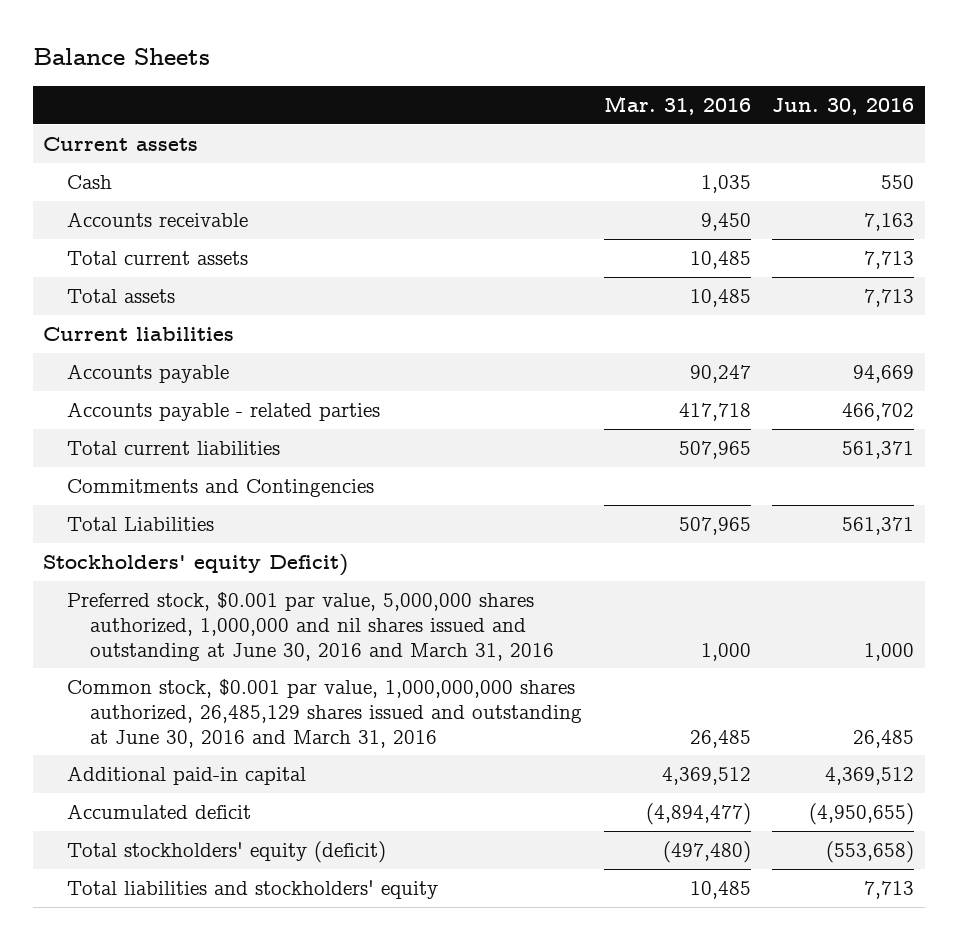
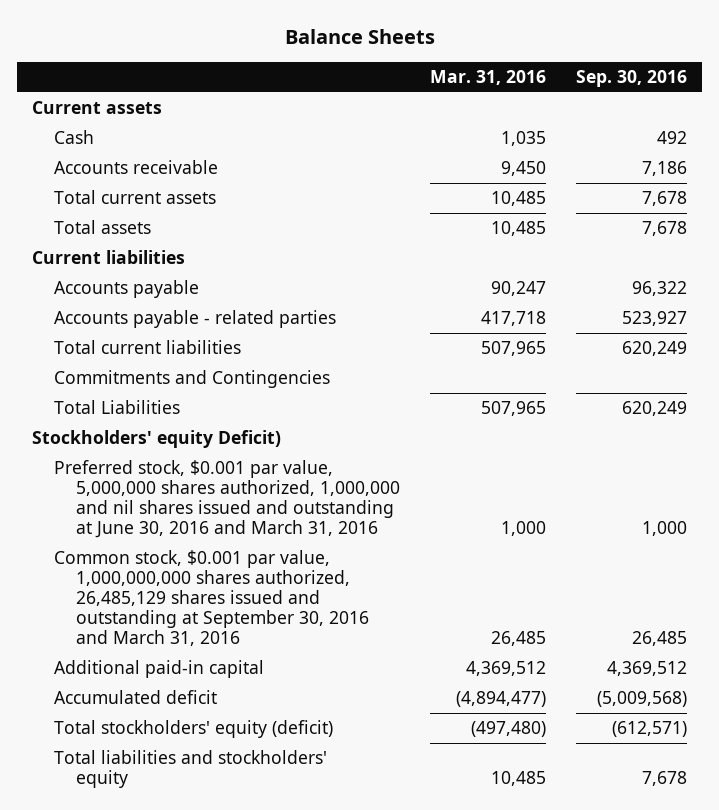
- | Mar. 31, 2016 | Jun. 30, 2016
+ | Mar. 31, 2016 | Sep. 30, 2016
- Common stock, $0.001 par value, 1,000,000,000 shares authorized, 26,485,129 shares issued and outstanding at June 30, 2016 and March 31, 2016 | 26,485 | 26,485
+ Common stock, $0.001 par value, 1,000,000,000 shares authorized, 26,485,129 shares issued and outstanding at September 30, 2016 and March 31, 2016 | 26,485 | 26,485

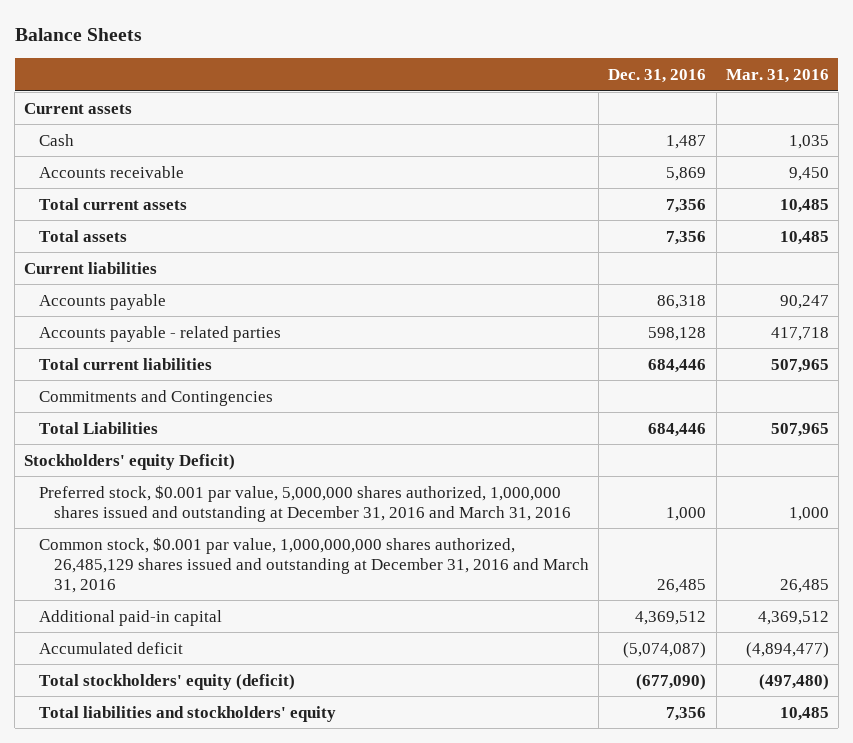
- | Mar. 31, 2016 | Sep. 30, 2016
+ | Dec. 31, 2016 | Mar. 31, 2016
- Preferred stock, $0.001 par value, 5,000,000 shares authorized, 1,000,000 and nil shares issued and outstanding at June 30, 2016 and March 31, 2016 | 1,000 | 1,000
- Common stock, $0.001 par value, 1,000,000,000 shares authorized, 26,485,129 shares issued and outstanding at September 30, 2016 and March 31, 2016 | 26,485 | 26,485
+ Preferred stock, $0.001 par value, 5,000,000 shares authorized, 1,000,000 shares issued and outstanding at December 31, 2016 and March 31, 2016 | 1,000 | 1,000
+ Common stock, $0.001 par value, 1,000,000,000 shares authorized, 26,485,129 shares issued and outstanding at December 31, 2016 and March 31, 2016 | 26,485 | 26,485

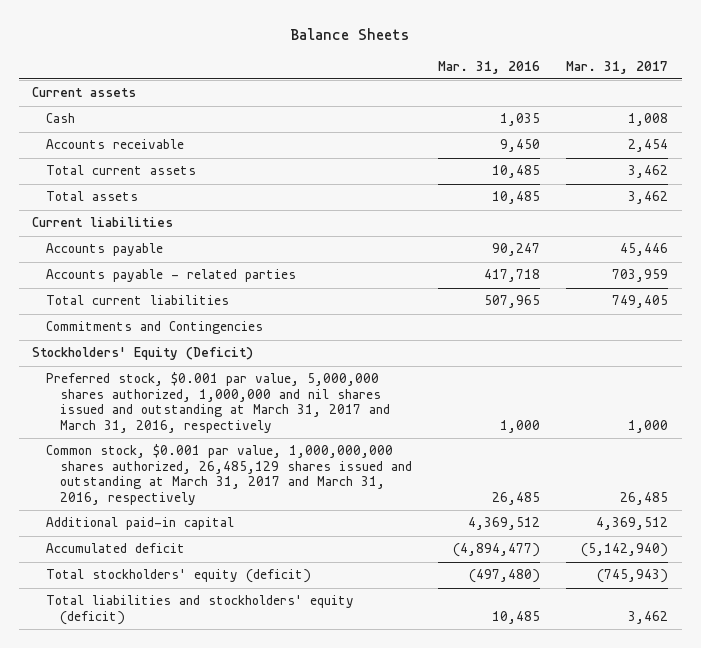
- | Dec. 31, 2016 | Mar. 31, 2016
+ | Mar. 31, 2016 | Mar. 31, 2017
- Total Liabilities | 684,446 | 507,965
- Stockholders' equity Deficit)
- Preferred stock, $0.001 par value, 5,000,000 shares authorized, 1,000,000 shares issued and outstanding at December 31, 2016 and March 31, 2016 | 1,000 | 1,000
- Common stock, $0.001 par value, 1,000,000,000 shares authorized, 26,485,129 shares issued and outstanding at December 31, 2016 and March 31, 2016 | 26,485 | 26,485
+ Stockholders' Equity (Deficit)
+ Preferred stock, $0.001 par value, 5,000,000 shares authorized, 1,000,000 and nil shares issued and outstanding at March 31, 2017 and March 31, 2016, respectively | 1,000 | 1,000
+ Common stock, $0.001 par value, 1,000,000,000 shares authorized, 26,485,129 shares issued and outstanding at March 31, 2017 and March 31, 2016, respectively | 26,485 | 26,485
- Total liabilities and stockholders' equity | 7,356 | 10,485
+ Total liabilities and stockholders' equity (deficit) | 10,485 | 3,462

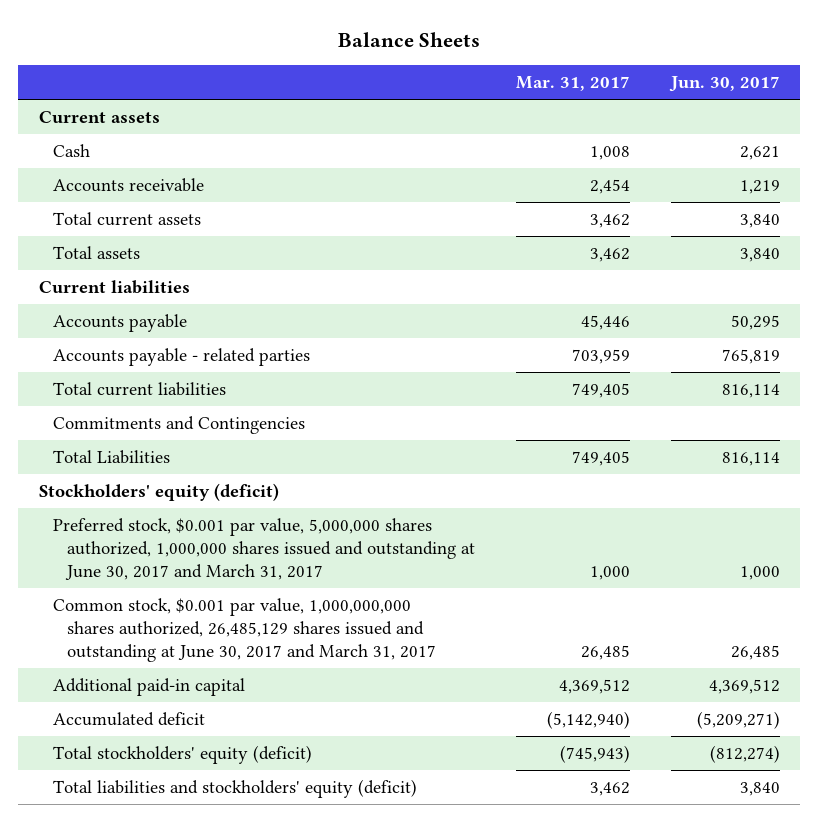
- | Mar. 31, 2016 | Mar. 31, 2017
+ | Mar. 31, 2017 | Jun. 30, 2017
- Stockholders' Equity (Deficit)
- Preferred stock, $0.001 par value, 5,000,000 shares authorized, 1,000,000 and nil shares issued and outstanding at March 31, 2017 and March 31, 2016, respectively | 1,000 | 1,000
- Common stock, $0.001 par value, 1,000,000,000 shares authorized, 26,485,129 shares issued and outstanding at March 31, 2017 and March 31, 2016, respectively | 26,485 | 26,485
+ Total Liabilities | 749,405 | 816,114
+ Stockholders' equity (deficit)
+ Preferred stock, $0.001 par value, 5,000,000 shares authorized, 1,000,000 shares issued and outstanding at June 30, 2017 and March 31, 2017 | 1,000 | 1,000
+ Common stock, $0.001 par value, 1,000,000,000 shares authorized, 26,485,129 shares issued and outstanding at June 30, 2017 and March 31, 2017 | 26,485 | 26,485

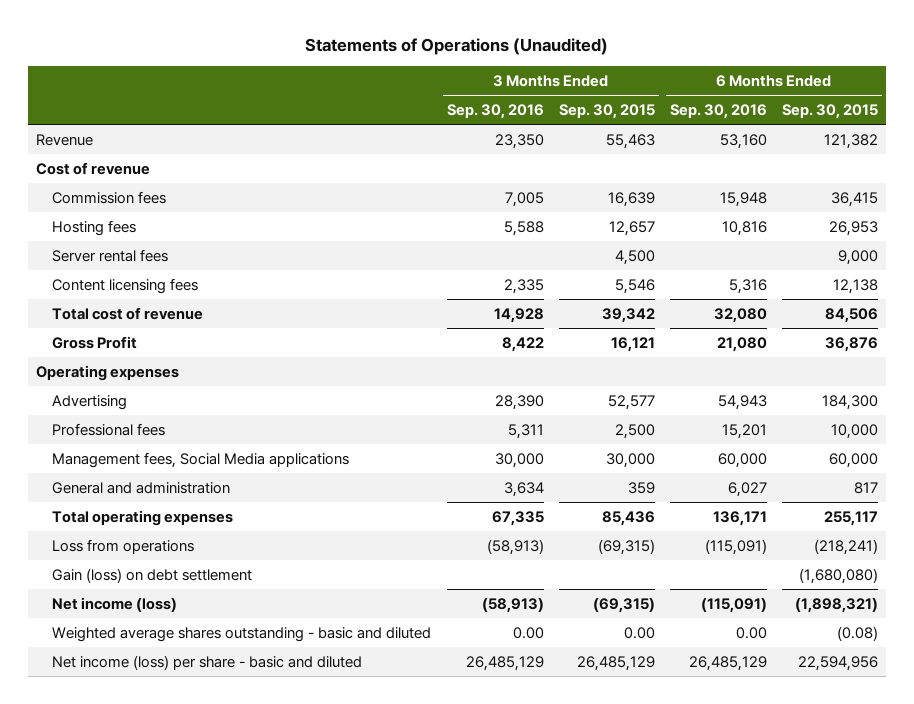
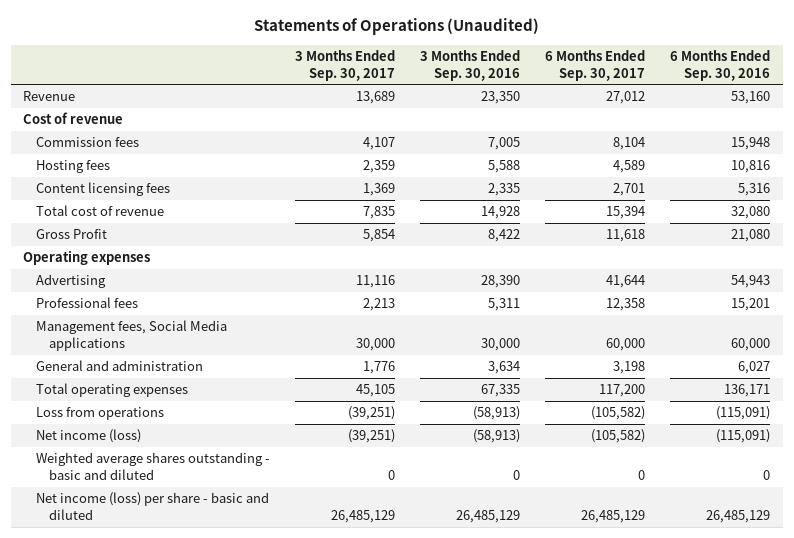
- | 3 Months Ended Sep. 30, 2016 | 3 Months Ended Sep. 30, 2015 | 6 Months Ended Sep. 30, 2016 | 6 Months Ended Sep. 30, 2015
+ | 3 Months Ended Sep. 30, 2017 | 3 Months Ended Sep. 30, 2016 | 6 Months Ended Sep. 30, 2017 | 6 Months Ended Sep. 30, 2016
- Server rental fees | | 4,500 | | 9,000
- Gain (loss) on debt settlement | | | | (1,680,080)
- Weighted average shares outstanding - basic and diluted | 0.00 | 0.00 | 0.00 | (0.08)
+ Weighted average shares outstanding - basic and diluted | 0 | 0 | 0 | 0

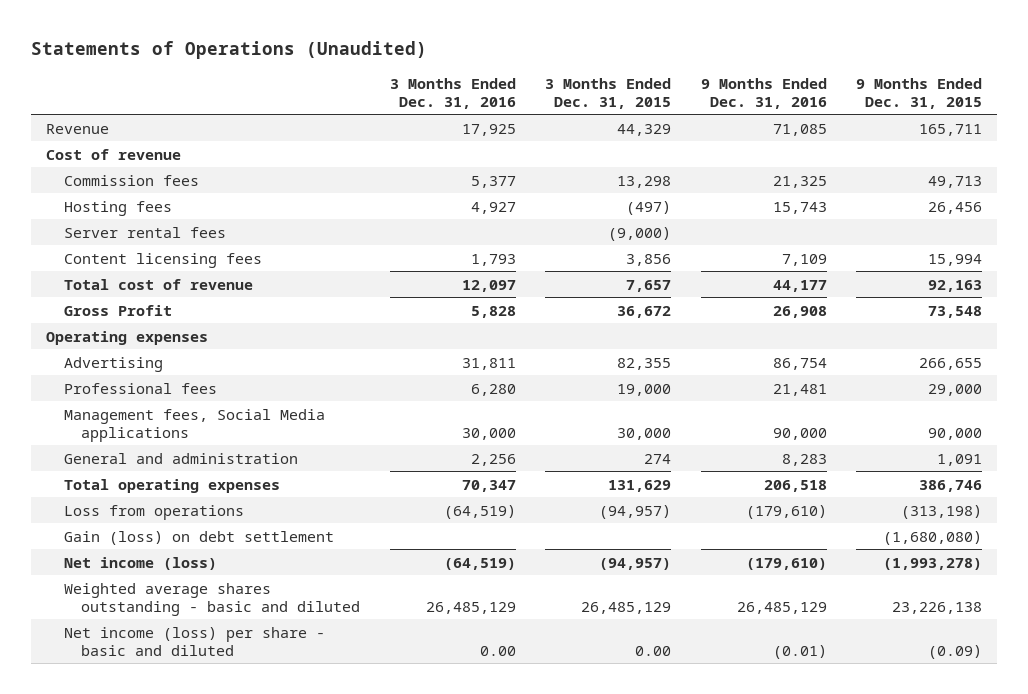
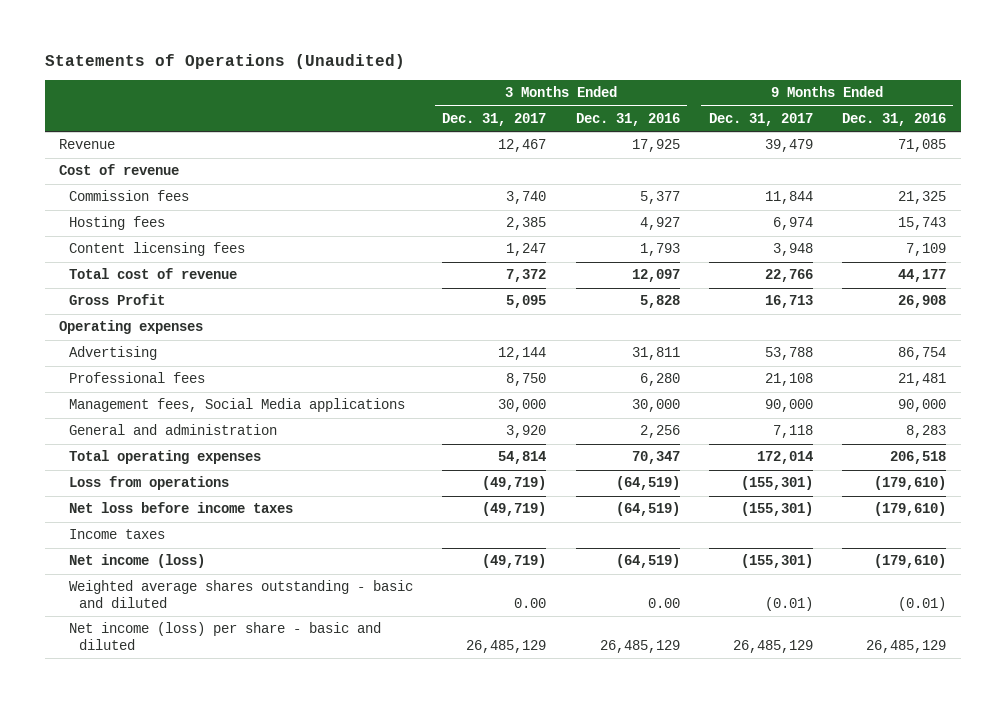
- | 3 Months Ended Dec. 31, 2016 | 3 Months Ended Dec. 31, 2015 | 9 Months Ended Dec. 31, 2016 | 9 Months Ended Dec. 31, 2015
+ | 3 Months Ended Dec. 31, 2017 | 3 Months Ended Dec. 31, 2016 | 9 Months Ended Dec. 31, 2017 | 9 Months Ended Dec. 31, 2016
- Server rental fees | | (9,000) | |
- Gain (loss) on debt settlement | | | | (1,680,080)
+ Net loss before income taxes | (49,719) | (64,519) | (155,301) | (179,610)
+ Income taxes
- Weighted average shares outstanding - basic and diluted | 26,485,129 | 26,485,129 | 26,485,129 | 23,226,138
- Net income (loss) per share - basic and diluted | 0.00 | 0.00 | (0.01) | (0.09)
+ Weighted average shares outstanding - basic and diluted | 0.00 | 0.00 | (0.01) | (0.01)
+ Net income (loss) per share - basic and diluted | 26,485,129 | 26,485,129 | 26,485,129 | 26,485,129

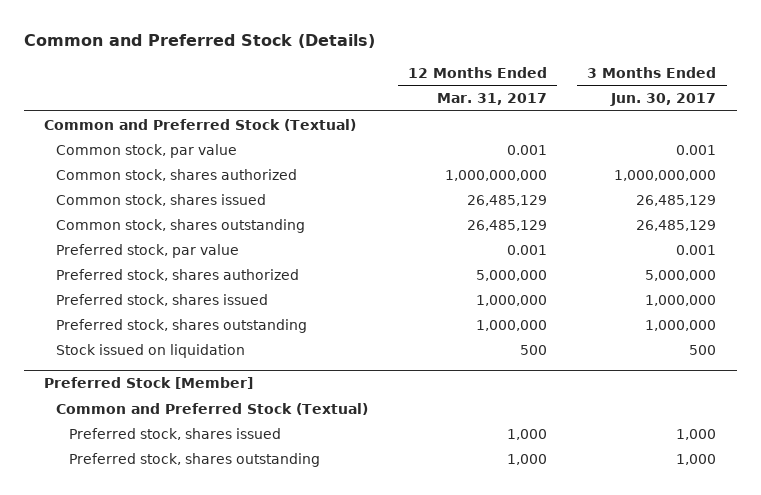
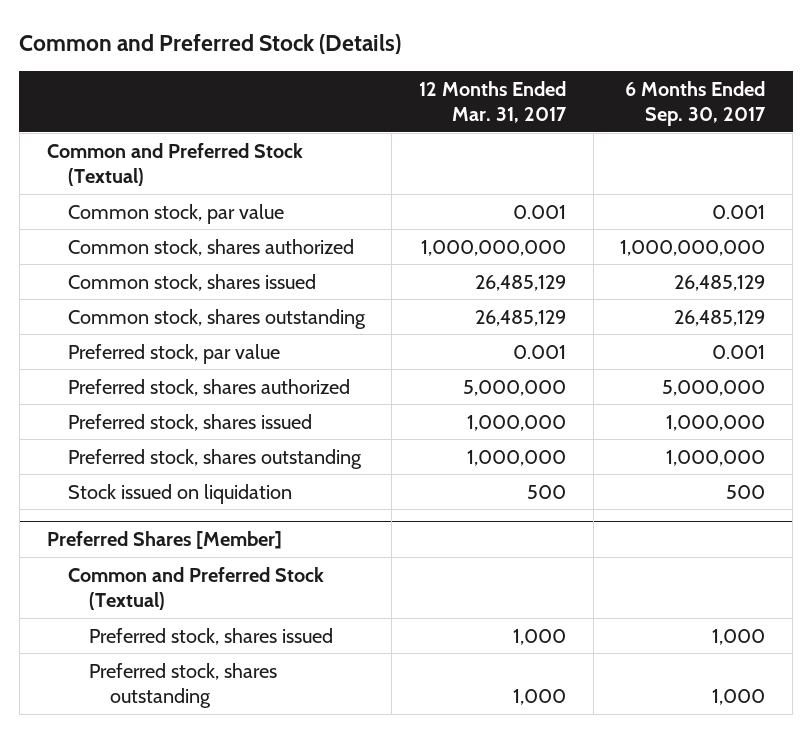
- | 12 Months Ended Mar. 31, 2017 | 3 Months Ended Jun. 30, 2017
+ | 12 Months Ended Mar. 31, 2017 | 6 Months Ended Sep. 30, 2017
- Preferred Stock [Member]
+ Preferred Shares [Member]

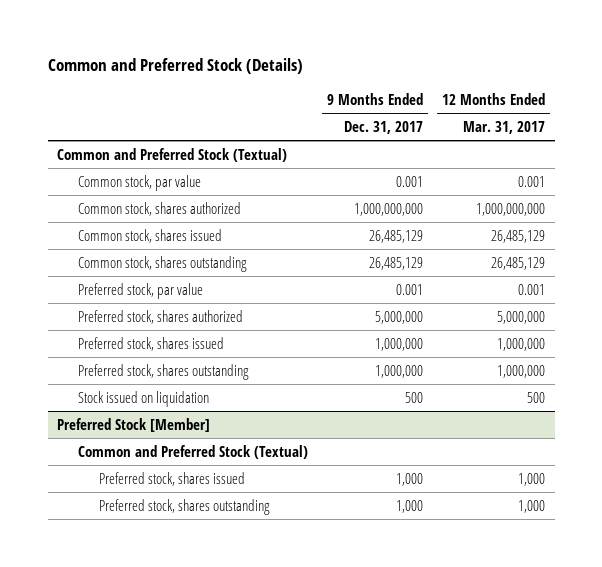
- | 12 Months Ended Mar. 31, 2017 | 6 Months Ended Sep. 30, 2017
+ | 9 Months Ended Dec. 31, 2017 | 12 Months Ended Mar. 31, 2017
- Preferred Shares [Member]
+ Preferred Stock [Member]

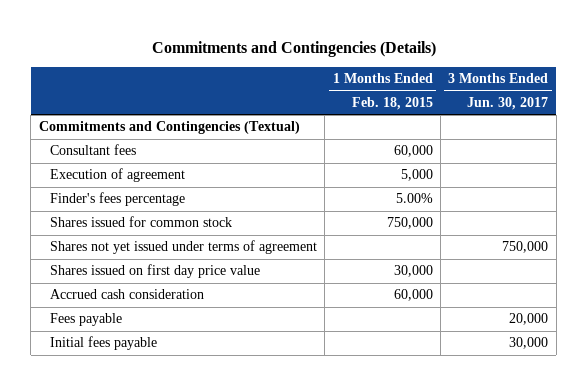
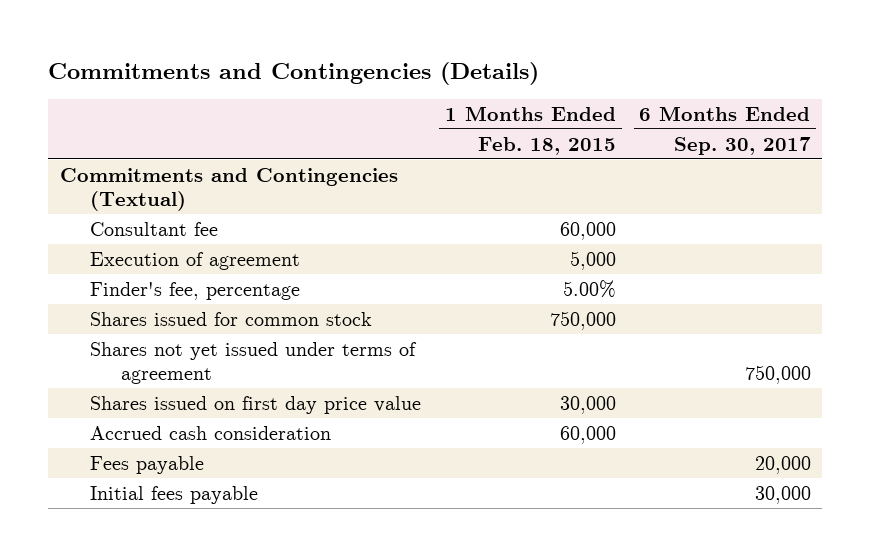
- | 1 Months Ended Feb. 18, 2015 | 3 Months Ended Jun. 30, 2017
+ | 1 Months Ended Feb. 18, 2015 | 6 Months Ended Sep. 30, 2017
- Consultant fees | 60,000 |
+ Consultant fee | 60,000 |
- Finder's fees percentage | 5.00% |
+ Finder's fee, percentage | 5.00% |

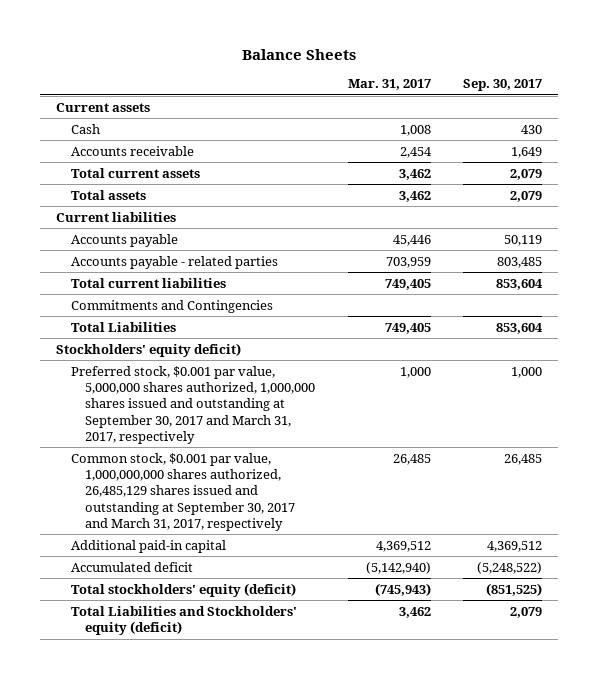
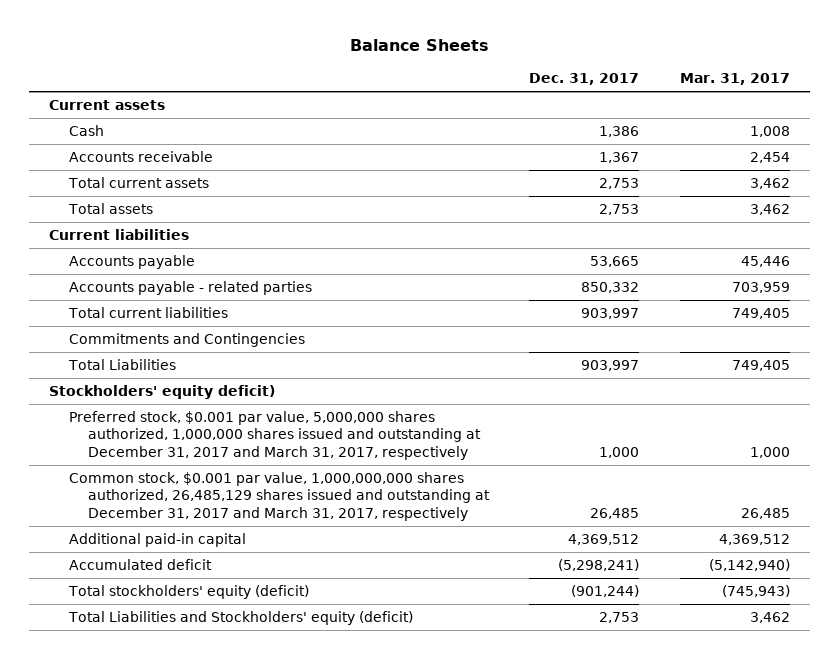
- | Mar. 31, 2017 | Sep. 30, 2017
+ | Dec. 31, 2017 | Mar. 31, 2017
- Preferred stock, $0.001 par value, 5,000,000 shares authorized, 1,000,000 shares issued and outstanding at September 30, 2017 and March 31, 2017, respectively | 1,000 | 1,000
- Common stock, $0.001 par value, 1,000,000,000 shares authorized, 26,485,129 shares issued and outstanding at September 30, 2017 and March 31, 2017, respectively | 26,485 | 26,485
+ Preferred stock, $0.001 par value, 5,000,000 shares authorized, 1,000,000 shares issued and outstanding at December 31, 2017 and March 31, 2017, respectively | 1,000 | 1,000
+ Common stock, $0.001 par value, 1,000,000,000 shares authorized, 26,485,129 shares issued and outstanding at December 31, 2017 and March 31, 2017, respectively | 26,485 | 26,485

